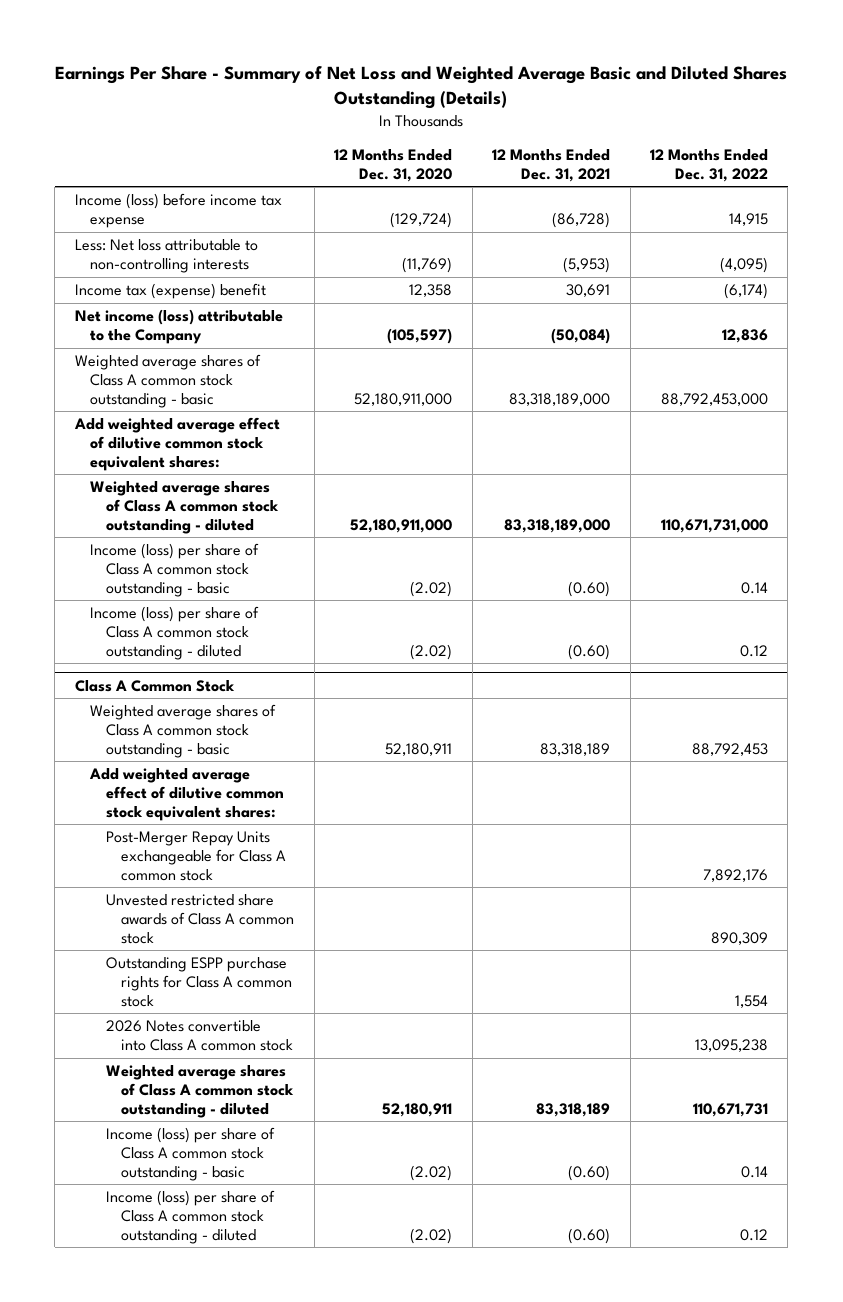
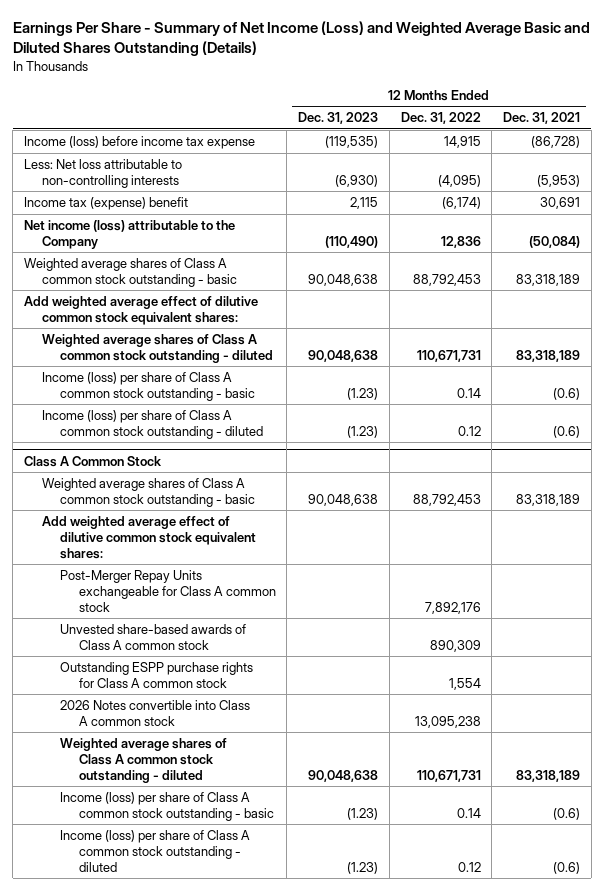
- Earnings Per Share - Summary of Net Loss and Weighted Average Basic and Diluted Shares Outstanding (Details)
+ Earnings Per Share - Summary of Net Income (Loss) and Weighted Average Basic and Diluted Shares Outstanding (Details)
- | 12 Months Ended Dec. 31, 2020 | 12 Months Ended Dec. 31, 2021 | 12 Months Ended Dec. 31, 2022
+ | 12 Months Ended Dec. 31, 2023 | 12 Months Ended Dec. 31, 2022 | 12 Months Ended Dec. 31, 2021
- Weighted average shares of Class A common stock outstanding - basic | 52,180,911,000 | 83,318,189,000 | 88,792,453,000
+ Weighted average shares of Class A common stock outstanding - basic | 90,048,638 | 88,792,453 | 83,318,189
- Weighted average shares of Class A common stock outstanding - diluted | 52,180,911,000 | 83,318,189,000 | 110,671,731,000
- Income (loss) per share of Class A common stock outstanding - basic | (2.02) | (0.60) | 0.14
- Income (loss) per share of Class A common stock outstanding - diluted | (2.02) | (0.60) | 0.12
+ Weighted average shares of Class A common stock outstanding - diluted | 90,048,638 | 110,671,731 | 83,318,189
+ Income (loss) per share of Class A common stock outstanding - basic | (1.23) | 0.14 | (0.6)
+ Income (loss) per share of Class A common stock outstanding - diluted | (1.23) | 0.12 | (0.6)
@ Class A Common Stock
- Unvested restricted share awards of Class A common stock | | | 890,309
+ Unvested share-based awards of Class A common stock | | 890,309 |
- Income (loss) per share of Class A common stock outstanding - basic | (2.02) | (0.60) | 0.14
- Income (loss) per share of Class A common stock outstanding - diluted | (2.02) | (0.60) | 0.12
+ Income (loss) per share of Class A common stock outstanding - basic | (1.23) | 0.14 | (0.6)
+ Income (loss) per share of Class A common stock outstanding - diluted | (1.23) | 0.12 | (0.6)

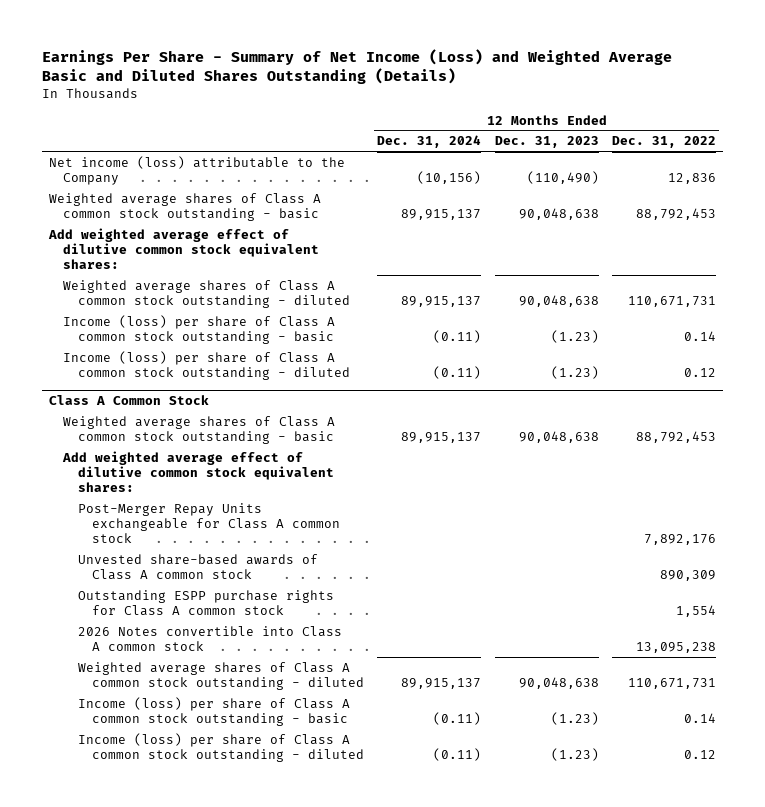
- | 12 Months Ended Dec. 31, 2023 | 12 Months Ended Dec. 31, 2022 | 12 Months Ended Dec. 31, 2021
+ | 12 Months Ended Dec. 31, 2024 | 12 Months Ended Dec. 31, 2023 | 12 Months Ended Dec. 31, 2022
- Income (loss) before income tax expense | (119,535) | 14,915 | (86,728)
- Less: Net loss attributable to non-controlling interests | (6,930) | (4,095) | (5,953)
- Income tax (expense) benefit | 2,115 | (6,174) | 30,691

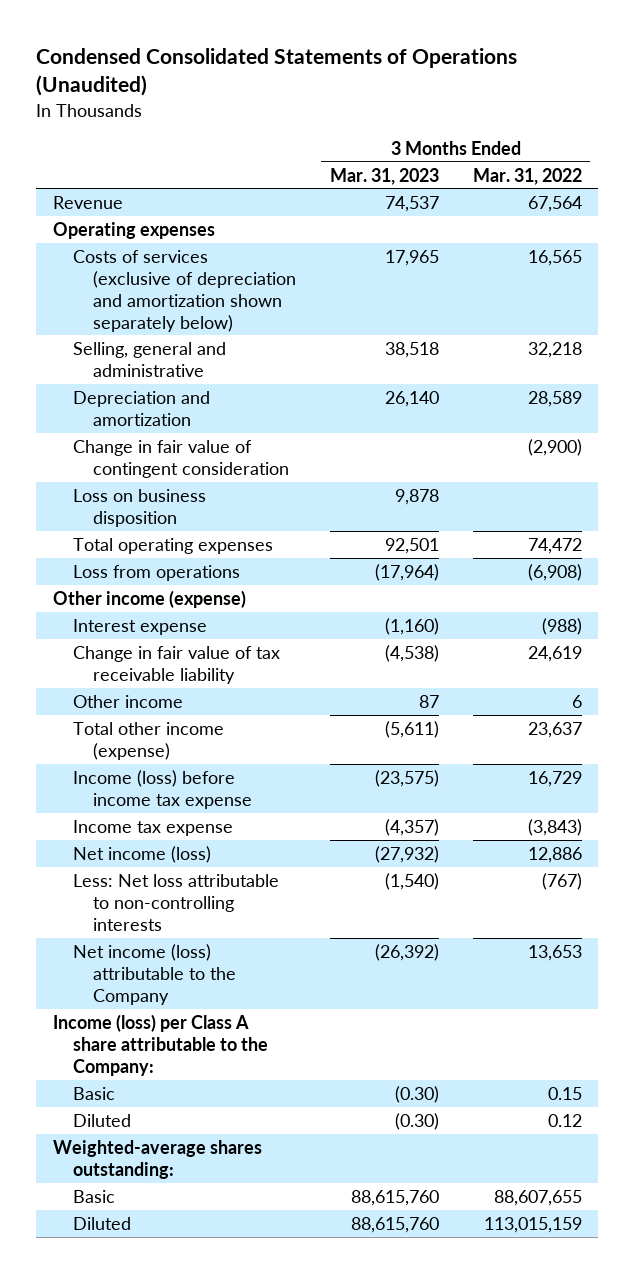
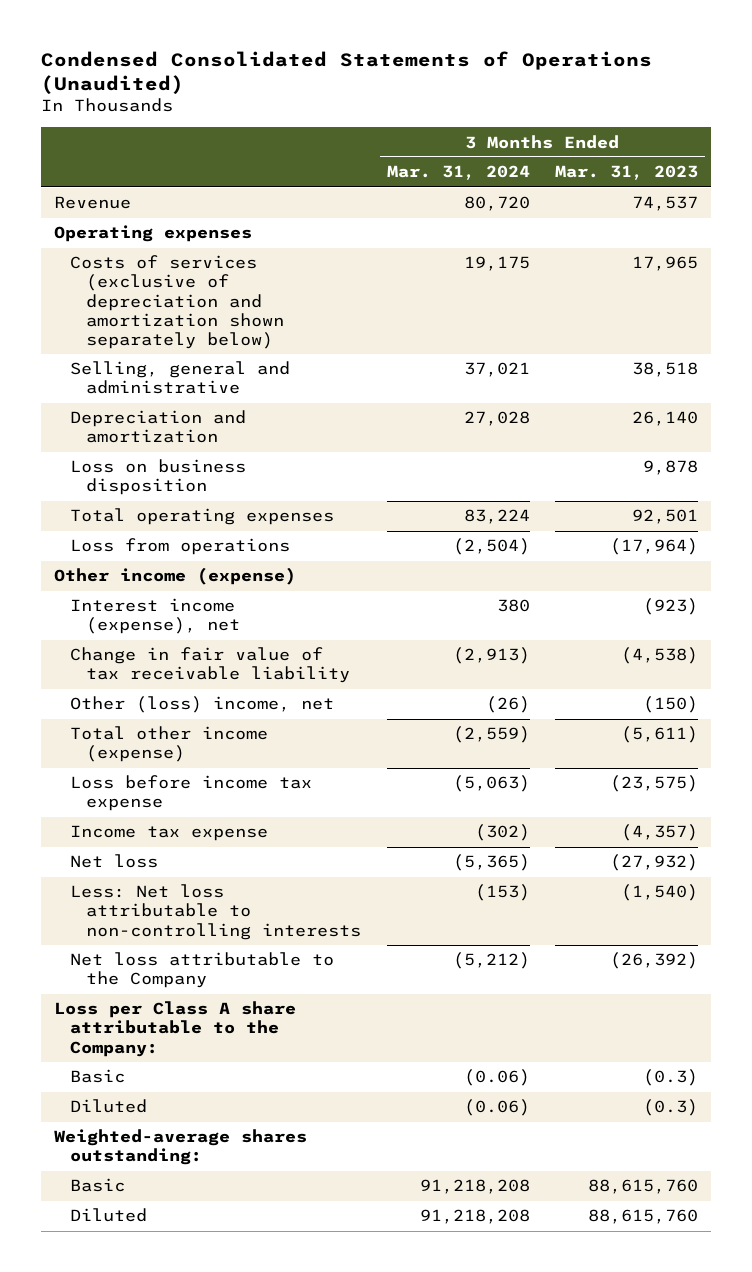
- | 3 Months Ended Mar. 31, 2023 | 3 Months Ended Mar. 31, 2022
+ | 3 Months Ended Mar. 31, 2024 | 3 Months Ended Mar. 31, 2023
- Change in fair value of contingent consideration | | (2,900)
- Interest expense | (1,160) | (988)
+ Interest income (expense), net | 380 | (923)
- Other income | 87 | 6
+ Other (loss) income, net | (26) | (150)
- Income (loss) before income tax expense | (23,575) | 16,729
+ Loss before income tax expense | (5,063) | (23,575)
- Net income (loss) | (27,932) | 12,886
+ Net loss | (5,365) | (27,932)
- Net income (loss) attributable to the Company | (26,392) | 13,653
- Income (loss) per Class A share attributable to the Company:
- Basic | (0.30) | 0.15
- Diluted | (0.30) | 0.12
+ Net loss attributable to the Company | (5,212) | (26,392)
+ Loss per Class A share attributable to the Company:
+ Basic | (0.06) | (0.3)
+ Diluted | (0.06) | (0.3)

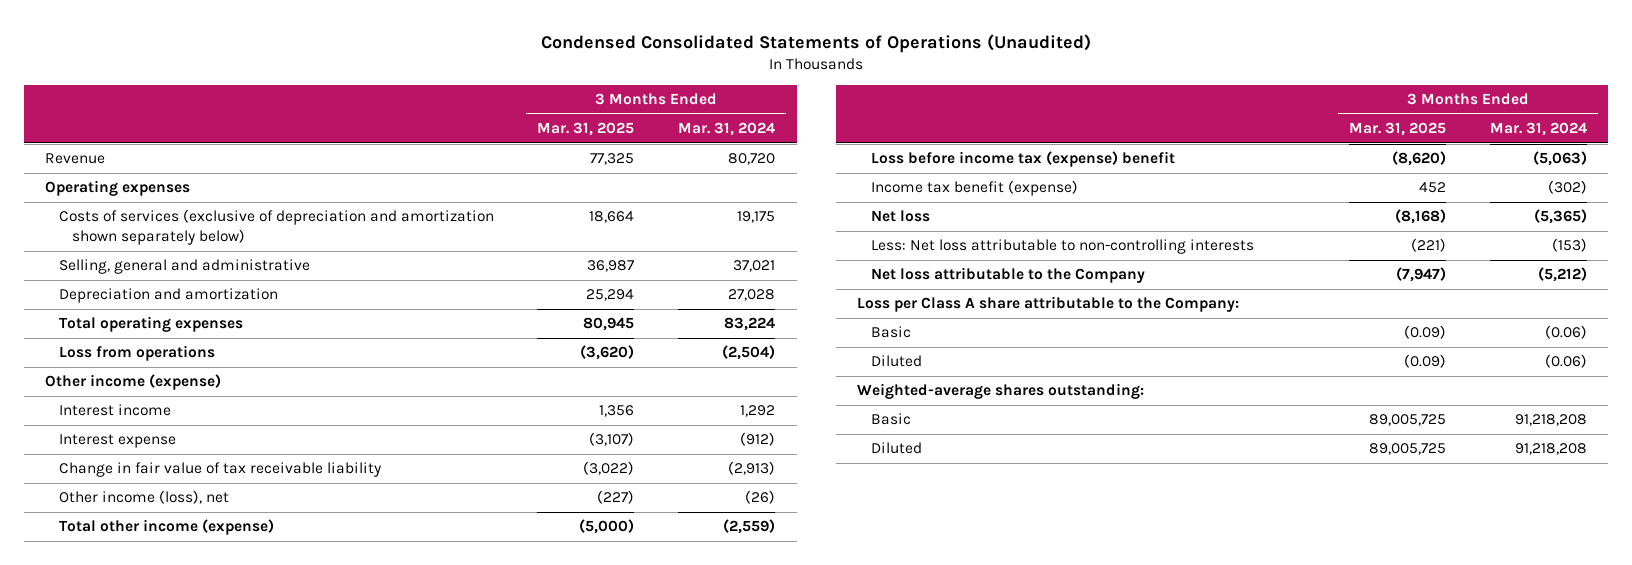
- | 3 Months Ended Mar. 31, 2024 | 3 Months Ended Mar. 31, 2023
+ | 3 Months Ended Mar. 31, 2025 | 3 Months Ended Mar. 31, 2024
- Loss on business disposition | | 9,878
- Interest income (expense), net | 380 | (923)
+ Interest income | 1,356 | 1,292
+ Interest expense | (3,107) | (912)
- Other (loss) income, net | (26) | (150)
+ Other income (loss), net | (227) | (26)
- Loss before income tax expense | (5,063) | (23,575)
- Income tax expense | (302) | (4,357)
+ Loss before income tax (expense) benefit | (8,620) | (5,063)
+ Income tax benefit (expense) | 452 | (302)

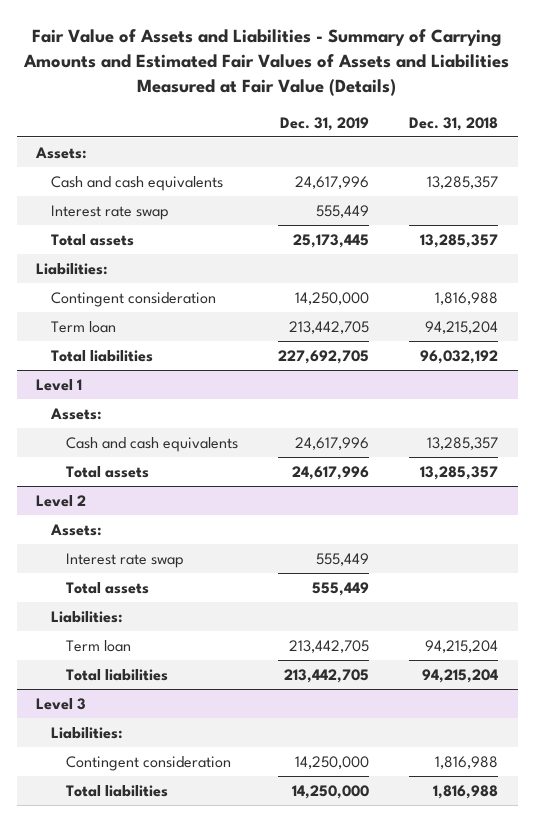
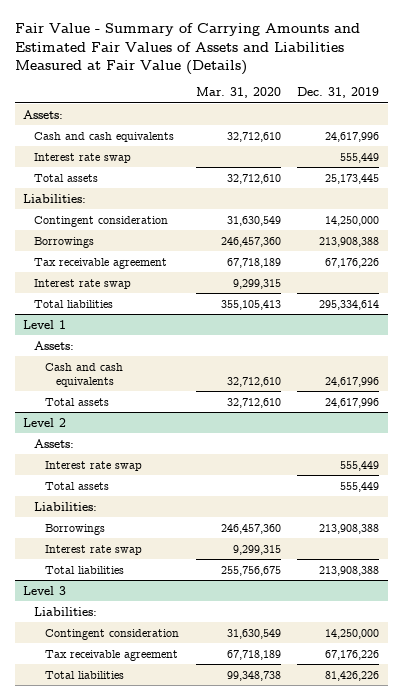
- Fair Value of Assets and Liabilities - Summary of Carrying Amounts and Estimated Fair Values of Assets and Liabilities Measured at Fair Value (Details)
+ Fair Value - Summary of Carrying Amounts and Estimated Fair Values of Assets and Liabilities Measured at Fair Value (Details)
- | Dec. 31, 2019 | Dec. 31, 2018
+ | Mar. 31, 2020 | Dec. 31, 2019
- Term loan | 213,442,705 | 94,215,204
- Total liabilities | 227,692,705 | 96,032,192
+ Borrowings | 246,457,360 | 213,908,388
+ Tax receivable agreement | 67,718,189 | 67,176,226
+ Interest rate swap | 9,299,315 |
+ Total liabilities | 355,105,413 | 295,334,614
@ Level 2
- Term loan | 213,442,705 | 94,215,204
- Total liabilities | 213,442,705 | 94,215,204
+ Borrowings | 246,457,360 | 213,908,388
+ Interest rate swap | 9,299,315 |
+ Total liabilities | 255,756,675 | 213,908,388
@ Level 3
- Total liabilities | 14,250,000 | 1,816,988
+ Tax receivable agreement | 67,718,189 | 67,176,226
+ Total liabilities | 99,348,738 | 81,426,226

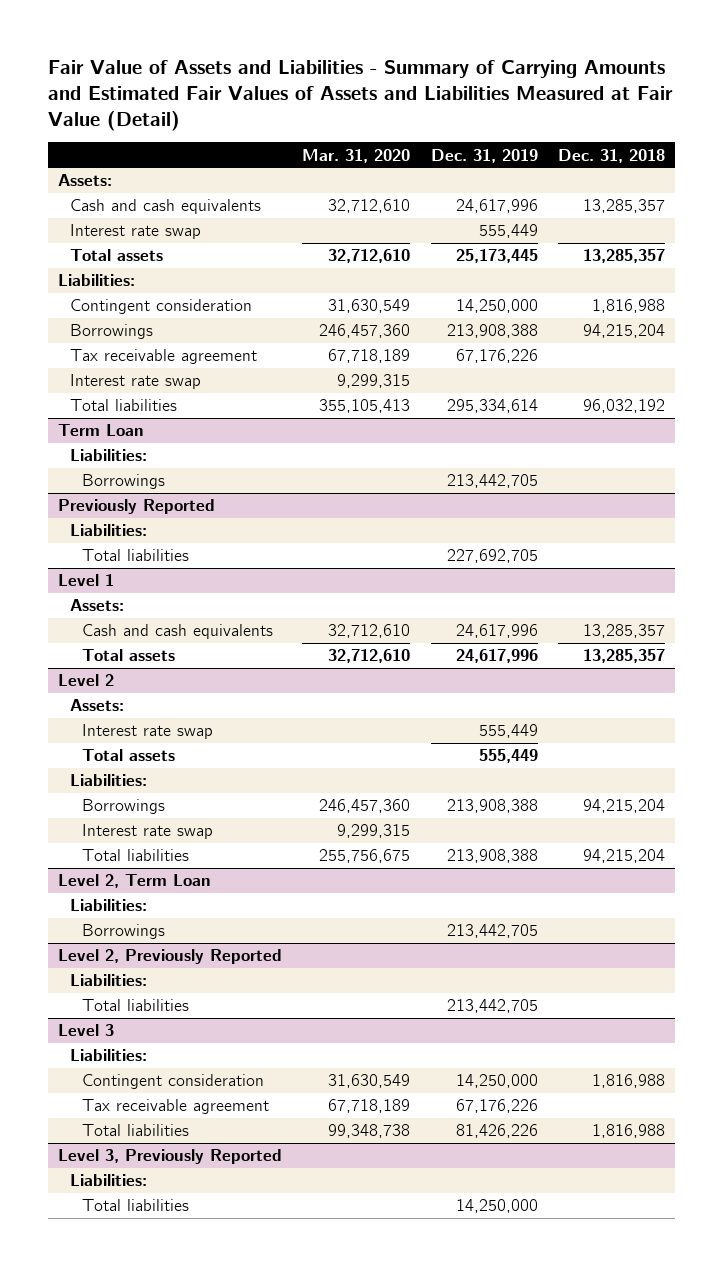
- Fair Value - Summary of Carrying Amounts and Estimated Fair Values of Assets and Liabilities Measured at Fair Value (Details)
+ Fair Value of Assets and Liabilities - Summary of Carrying Amounts and Estimated Fair Values of Assets and Liabilities Measured at Fair Value (Detail)
- | Mar. 31, 2020 | Dec. 31, 2019
+ | Mar. 31, 2020 | Dec. 31, 2019 | Dec. 31, 2018
+ Term Loan
+ Liabilities:
+ Borrowings | | 213,442,705 |
+ Previously Reported
+ Liabilities:
+ Total liabilities | | 227,692,705 |
+ Level 2, Term Loan
+ Liabilities:
+ Borrowings | | 213,442,705 |
+ Level 2, Previously Reported
+ Liabilities:
+ Total liabilities | | 213,442,705 |
+ Level 3, Previously Reported
+ Liabilities:
+ Total liabilities | | 14,250,000 |

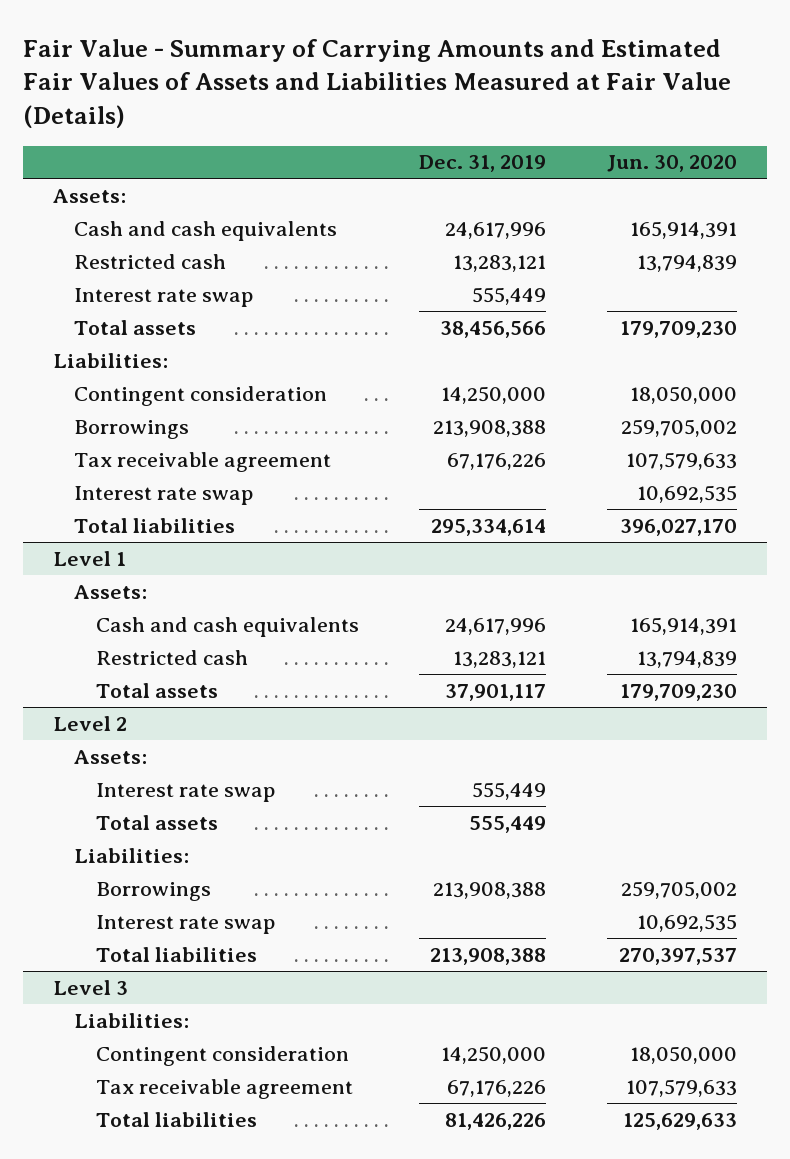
- Fair Value of Assets and Liabilities - Summary of Carrying Amounts and Estimated Fair Values of Assets and Liabilities Measured at Fair Value (Detail)
+ Fair Value - Summary of Carrying Amounts and Estimated Fair Values of Assets and Liabilities Measured at Fair Value (Details)
- | Mar. 31, 2020 | Dec. 31, 2019 | Dec. 31, 2018
+ | Dec. 31, 2019 | Jun. 30, 2020
+ Restricted cash | 13,283,121 | 13,794,839
- Total assets | 32,712,610 | 25,173,445 | 13,285,357
+ Total assets | 38,456,566 | 179,709,230
- Term Loan
- Liabilities:
- Borrowings | | 213,442,705 |
- Previously Reported
- Liabilities:
- Total liabilities | | 227,692,705 |
@ Level 1
- Total assets | 32,712,610 | 24,617,996 | 13,285,357
+ Restricted cash | 13,283,121 | 13,794,839
+ Total assets | 37,901,117 | 179,709,230
- Level 2, Term Loan
- Liabilities:
- Borrowings | | 213,442,705 |
- Level 2, Previously Reported
- Liabilities:
- Total liabilities | | 213,442,705 |
- Level 3, Previously Reported
- Liabilities:
- Total liabilities | | 14,250,000 |

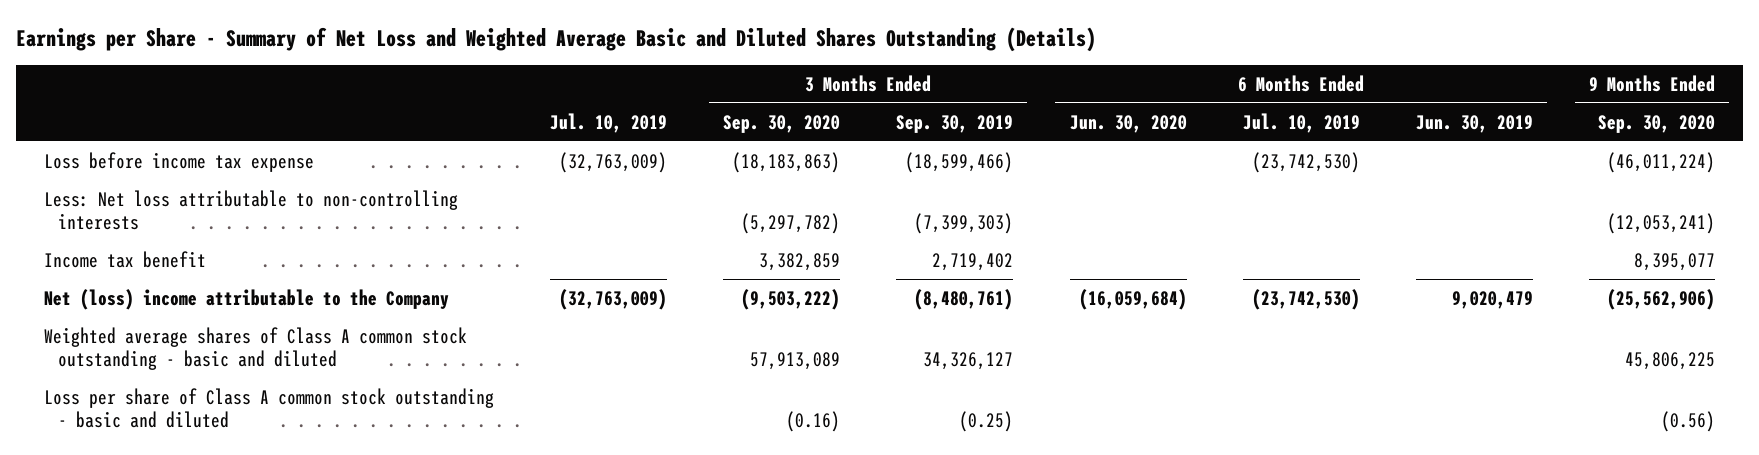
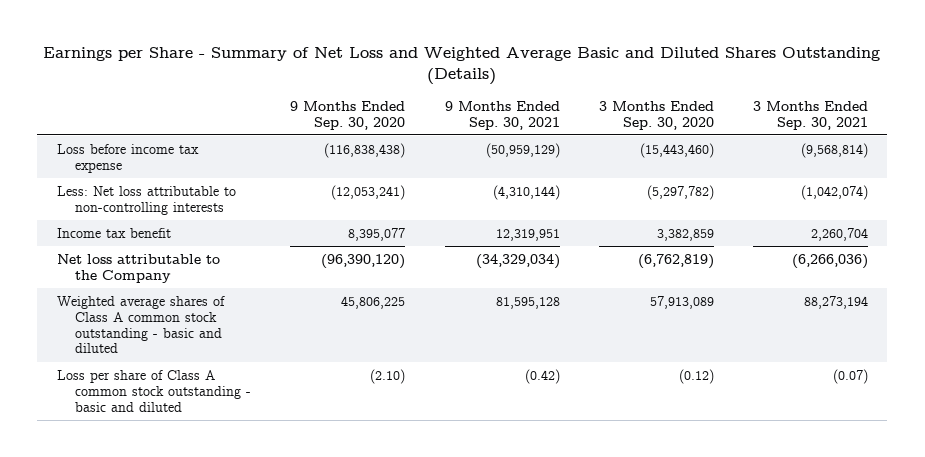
- | Jul. 10, 2019 | 3 Months Ended Sep. 30, 2020 | 3 Months Ended Sep. 30, 2019 | 6 Months Ended Jun. 30, 2020 | 6 Months Ended Jul. 10, 2019 | 6 Months Ended Jun. 30, 2019 | 9 Months Ended Sep. 30, 2020
+ | 9 Months Ended Sep. 30, 2020 | 9 Months Ended Sep. 30, 2021 | 3 Months Ended Sep. 30, 2020 | 3 Months Ended Sep. 30, 2021
- Loss before income tax expense | (32,763,009) | (18,183,863) | (18,599,466) | | (23,742,530) | | (46,011,224)
+ Loss before income tax expense | (116,838,438) | (50,959,129) | (15,443,460) | (9,568,814)
- Net (loss) income attributable to the Company | (32,763,009) | (9,503,222) | (8,480,761) | (16,059,684) | (23,742,530) | 9,020,479 | (25,562,906)
+ Net loss attributable to the Company | (96,390,120) | (34,329,034) | (6,762,819) | (6,266,036)
- Loss per share of Class A common stock outstanding - basic and diluted | | (0.16) | (0.25) | | | | (0.56)
+ Loss per share of Class A common stock outstanding - basic and diluted | (2.10) | (0.42) | (0.12) | (0.07)

